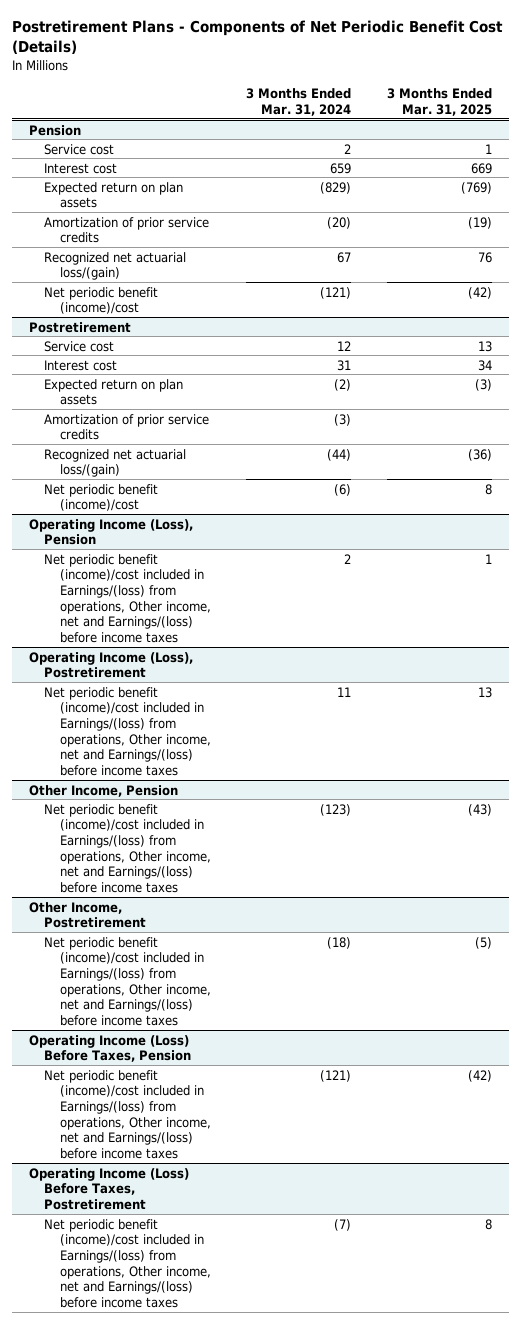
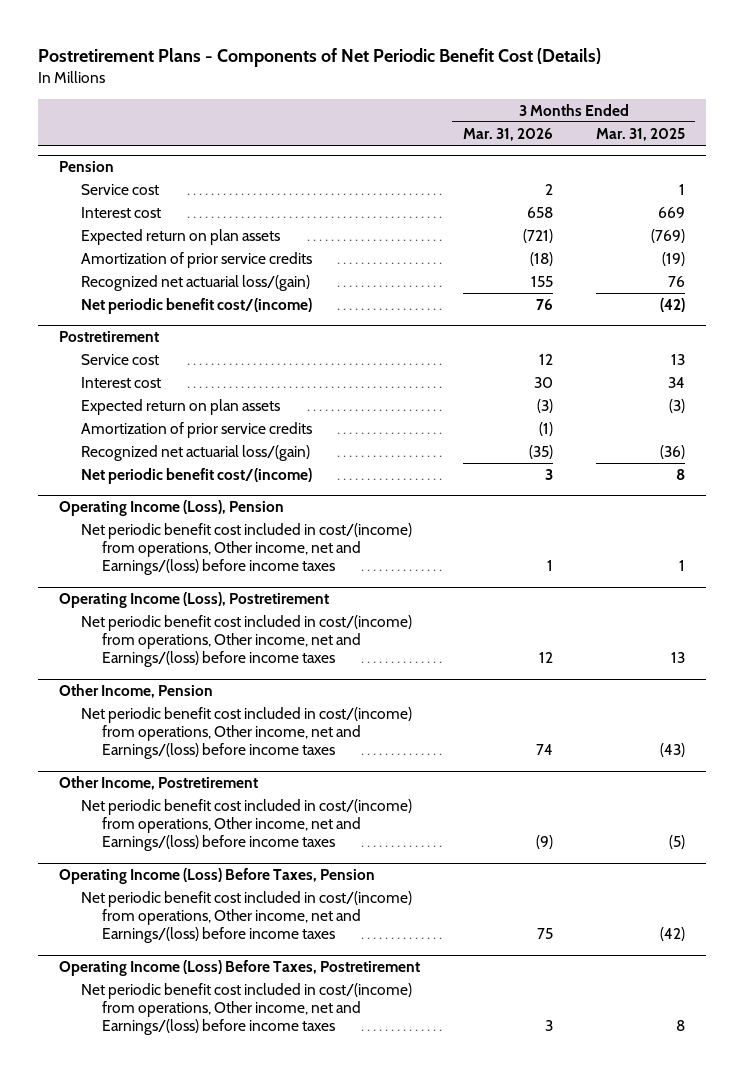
- | 3 Months Ended Mar. 31, 2024 | 3 Months Ended Mar. 31, 2025
+ | 3 Months Ended Mar. 31, 2026 | 3 Months Ended Mar. 31, 2025
@ Pension
- Net periodic benefit (income)/cost | (121) | (42)
+ Net periodic benefit cost/(income) | 76 | (42)
@ Postretirement
- Net periodic benefit (income)/cost | (6) | 8
+ Net periodic benefit cost/(income) | 3 | 8
@ Operating Income (Loss), Pension
- Net periodic benefit (income)/cost included in Earnings/(loss) from operations, Other income, net and Earnings/(loss) before income taxes | 2 | 1
+ Net periodic benefit cost included in cost/(income) from operations, Other income, net and Earnings/(loss) before income taxes | 1 | 1
@ Operating Income (Loss), Postretirement
- Net periodic benefit (income)/cost included in Earnings/(loss) from operations, Other income, net and Earnings/(loss) before income taxes | 11 | 13
+ Net periodic benefit cost included in cost/(income) from operations, Other income, net and Earnings/(loss) before income taxes | 12 | 13
@ Other Income, Pension
- Net periodic benefit (income)/cost included in Earnings/(loss) from operations, Other income, net and Earnings/(loss) before income taxes | (123) | (43)
+ Net periodic benefit cost included in cost/(income) from operations, Other income, net and Earnings/(loss) before income taxes | 74 | (43)
@ Other Income, Postretirement
- Net periodic benefit (income)/cost included in Earnings/(loss) from operations, Other income, net and Earnings/(loss) before income taxes | (18) | (5)
+ Net periodic benefit cost included in cost/(income) from operations, Other income, net and Earnings/(loss) before income taxes | (9) | (5)
@ Operating Income (Loss) Before Taxes, Pension
- Net periodic benefit (income)/cost included in Earnings/(loss) from operations, Other income, net and Earnings/(loss) before income taxes | (121) | (42)
+ Net periodic benefit cost included in cost/(income) from operations, Other income, net and Earnings/(loss) before income taxes | 75 | (42)
@ Operating Income (Loss) Before Taxes, Postretirement
- Net periodic benefit (income)/cost included in Earnings/(loss) from operations, Other income, net and Earnings/(loss) before income taxes | (7) | 8
+ Net periodic benefit cost included in cost/(income) from operations, Other income, net and Earnings/(loss) before income taxes | 3 | 8

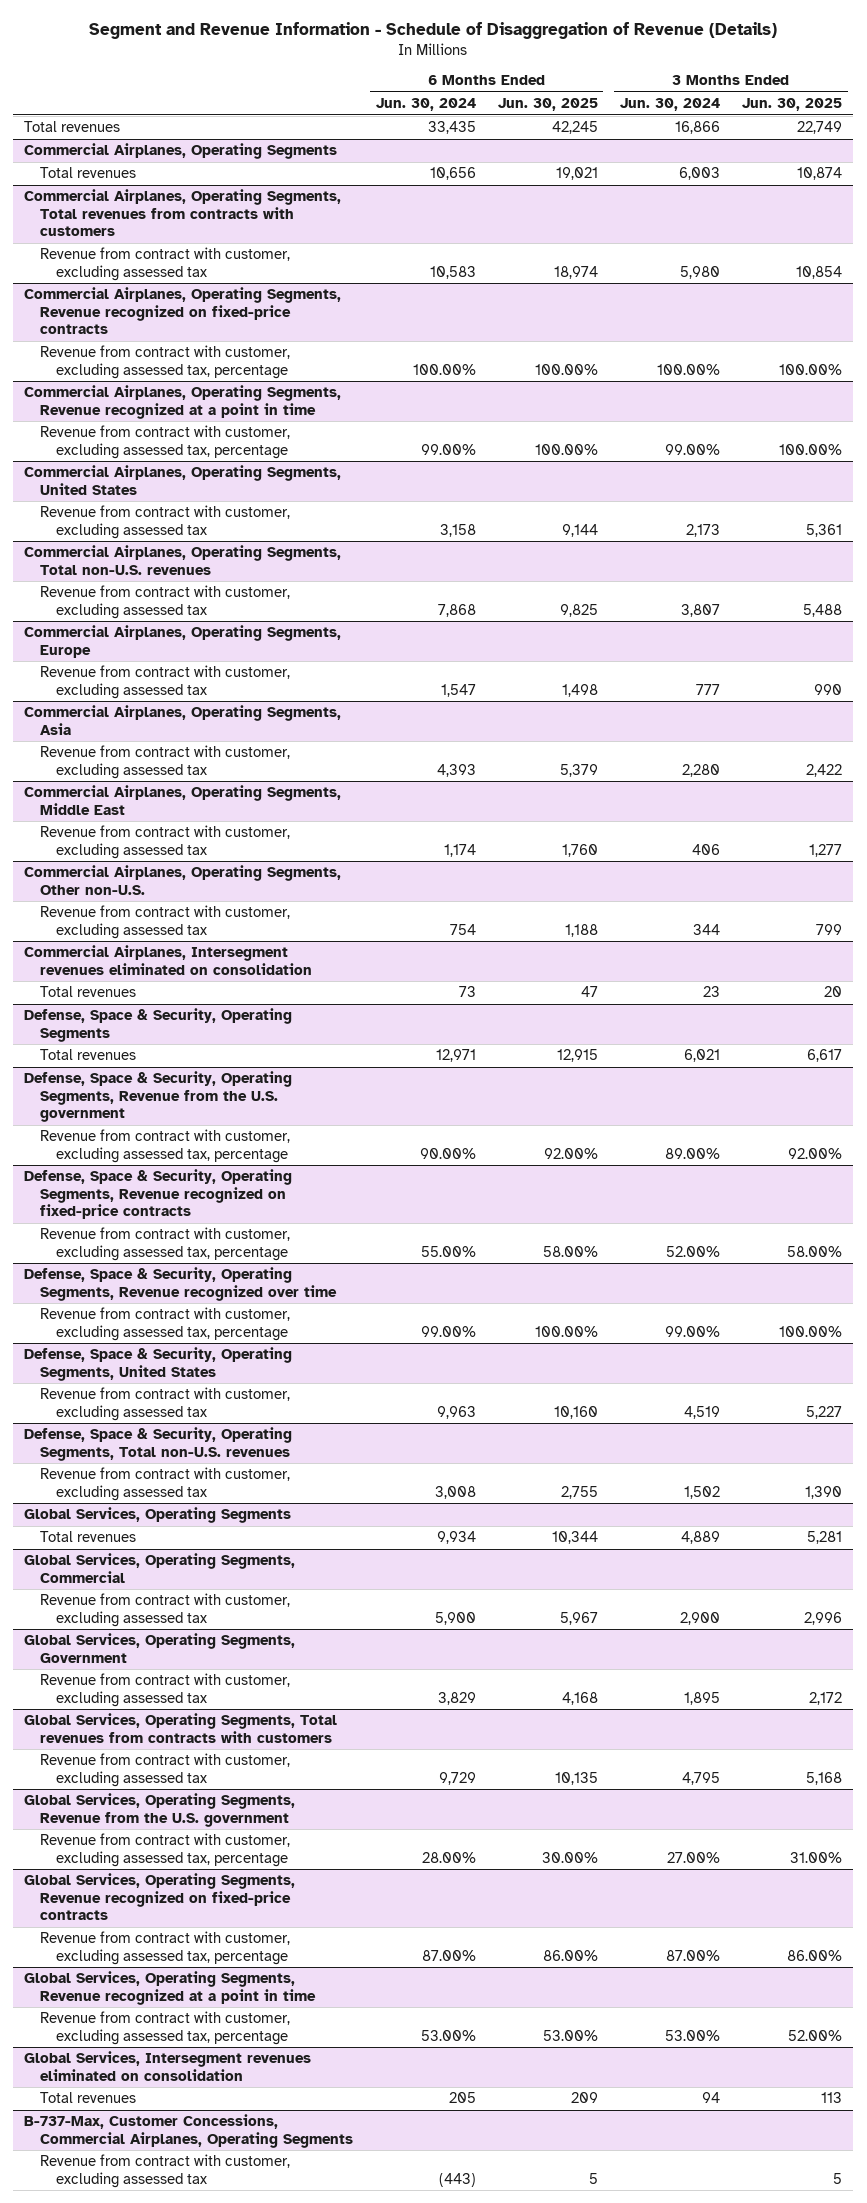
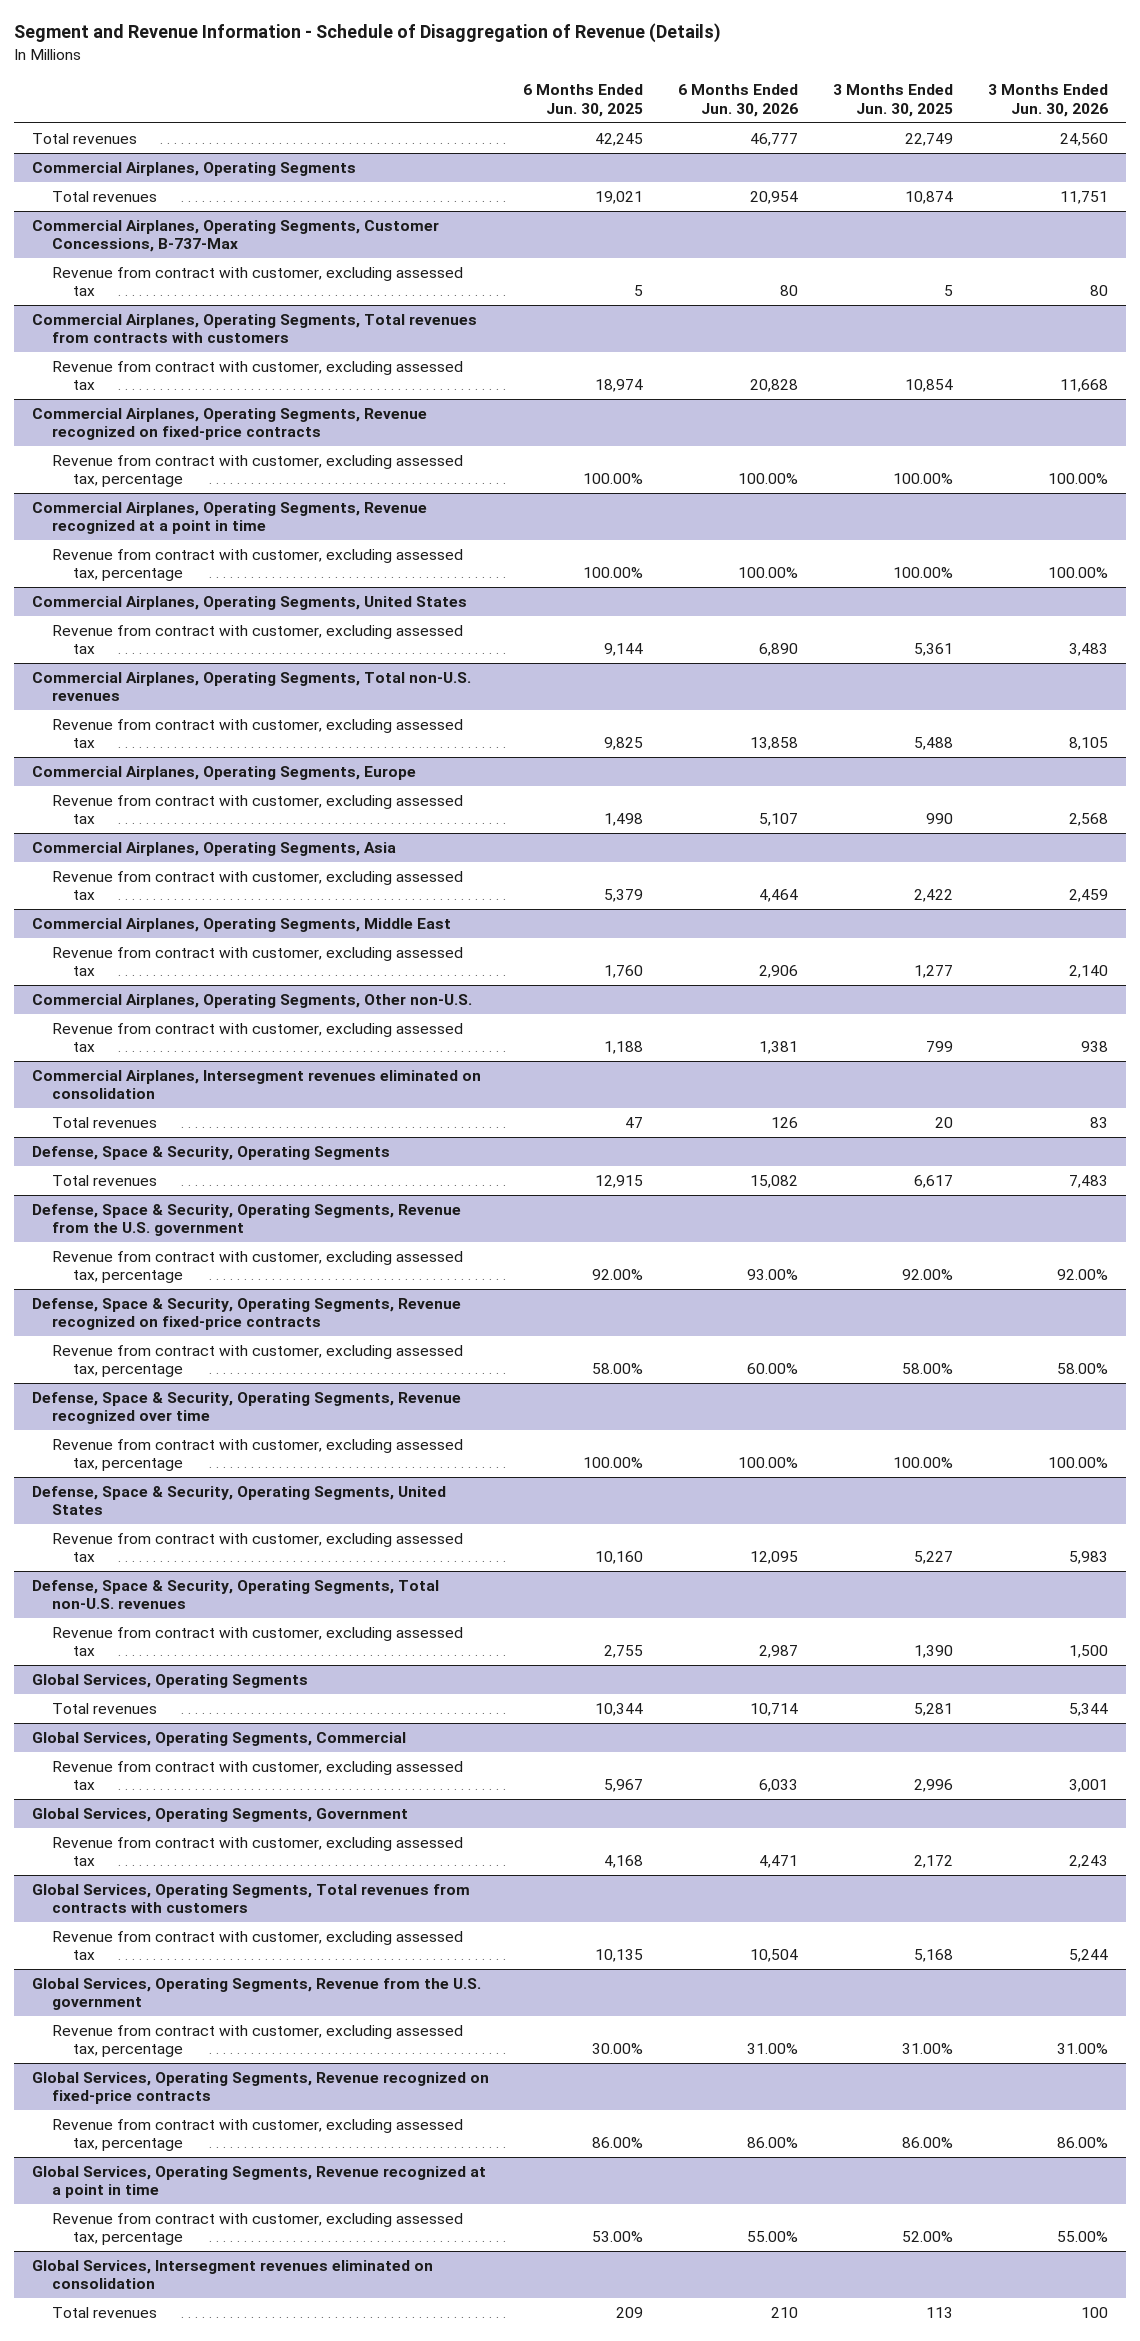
- | 6 Months Ended Jun. 30, 2024 | 6 Months Ended Jun. 30, 2025 | 3 Months Ended Jun. 30, 2024 | 3 Months Ended Jun. 30, 2025
+ | 6 Months Ended Jun. 30, 2025 | 6 Months Ended Jun. 30, 2026 | 3 Months Ended Jun. 30, 2025 | 3 Months Ended Jun. 30, 2026
+ Commercial Airplanes, Operating Segments, Customer Concessions, B-737-Max
+ Revenue from contract with customer, excluding assessed tax | 5 | 80 | 5 | 80
- B-737-Max, Customer Concessions, Commercial Airplanes, Operating Segments
- Revenue from contract with customer, excluding assessed tax | (443) | 5 | | 5

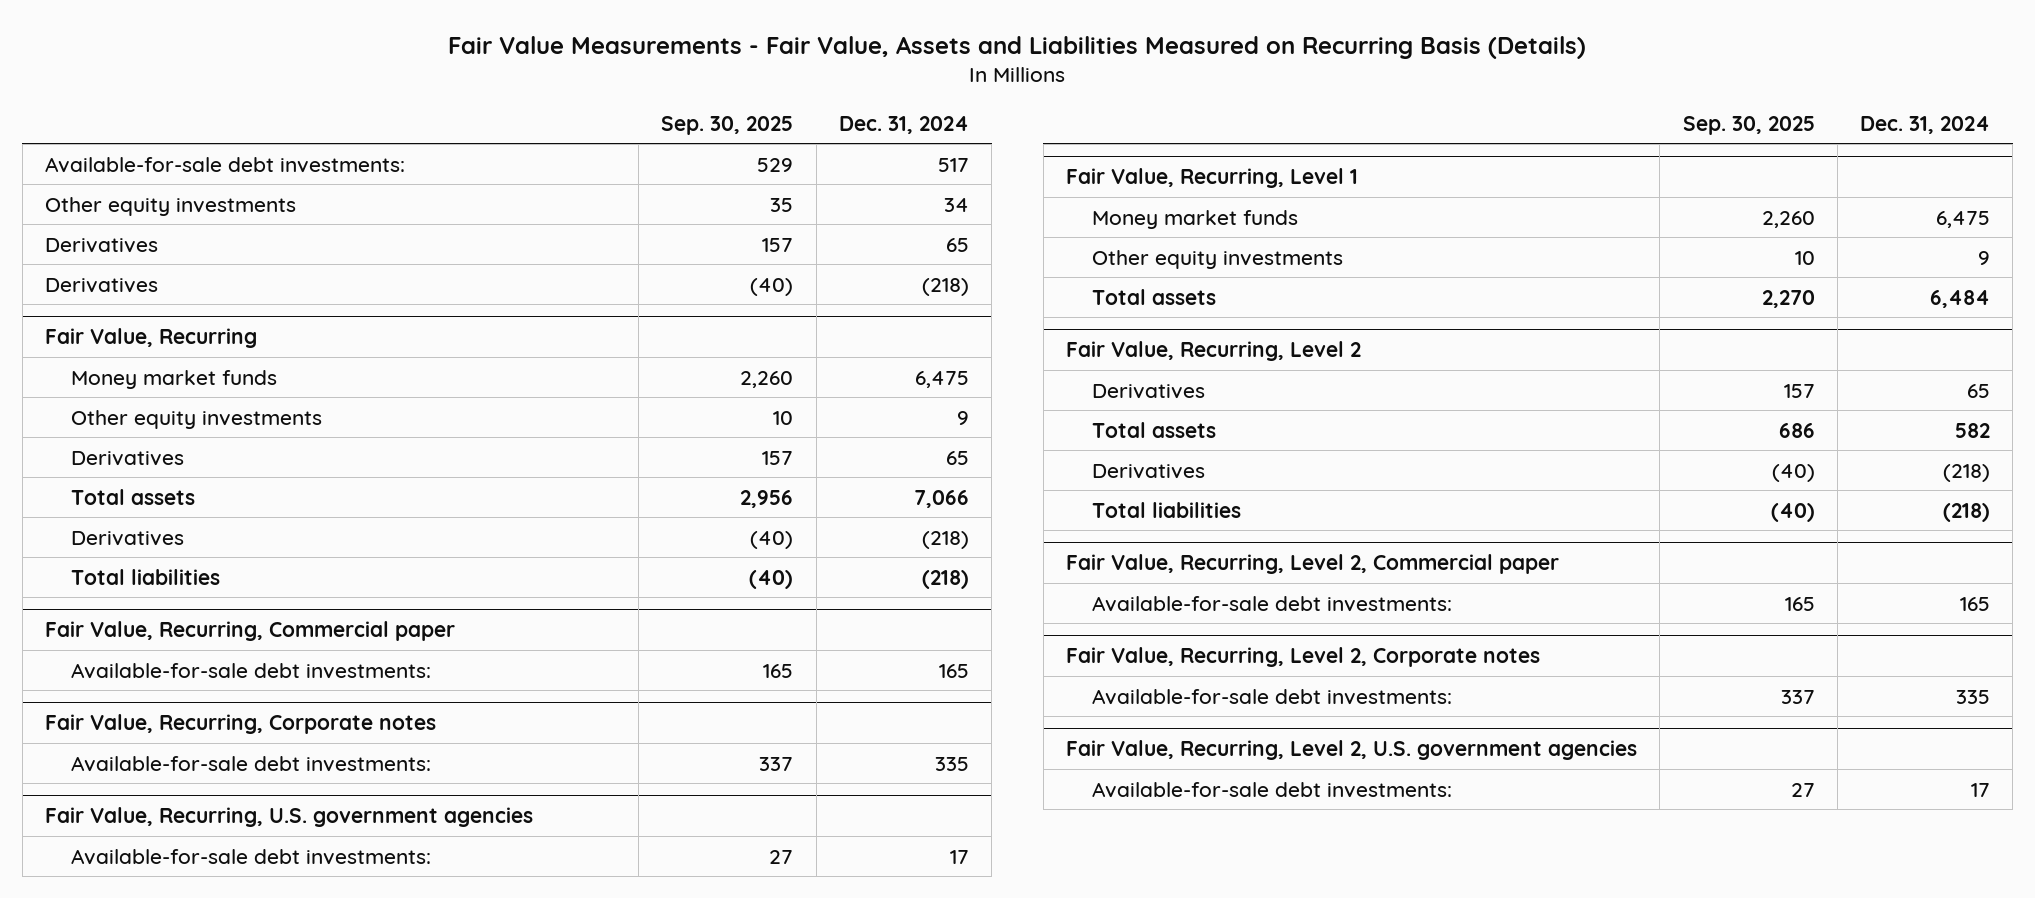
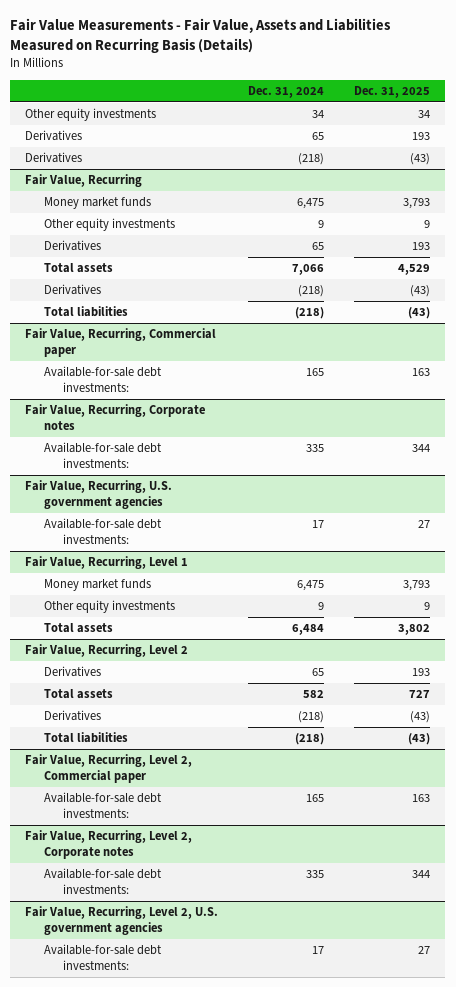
- | Sep. 30, 2025 | Dec. 31, 2024
+ | Dec. 31, 2024 | Dec. 31, 2025
- Available-for-sale debt investments: | 529 | 517

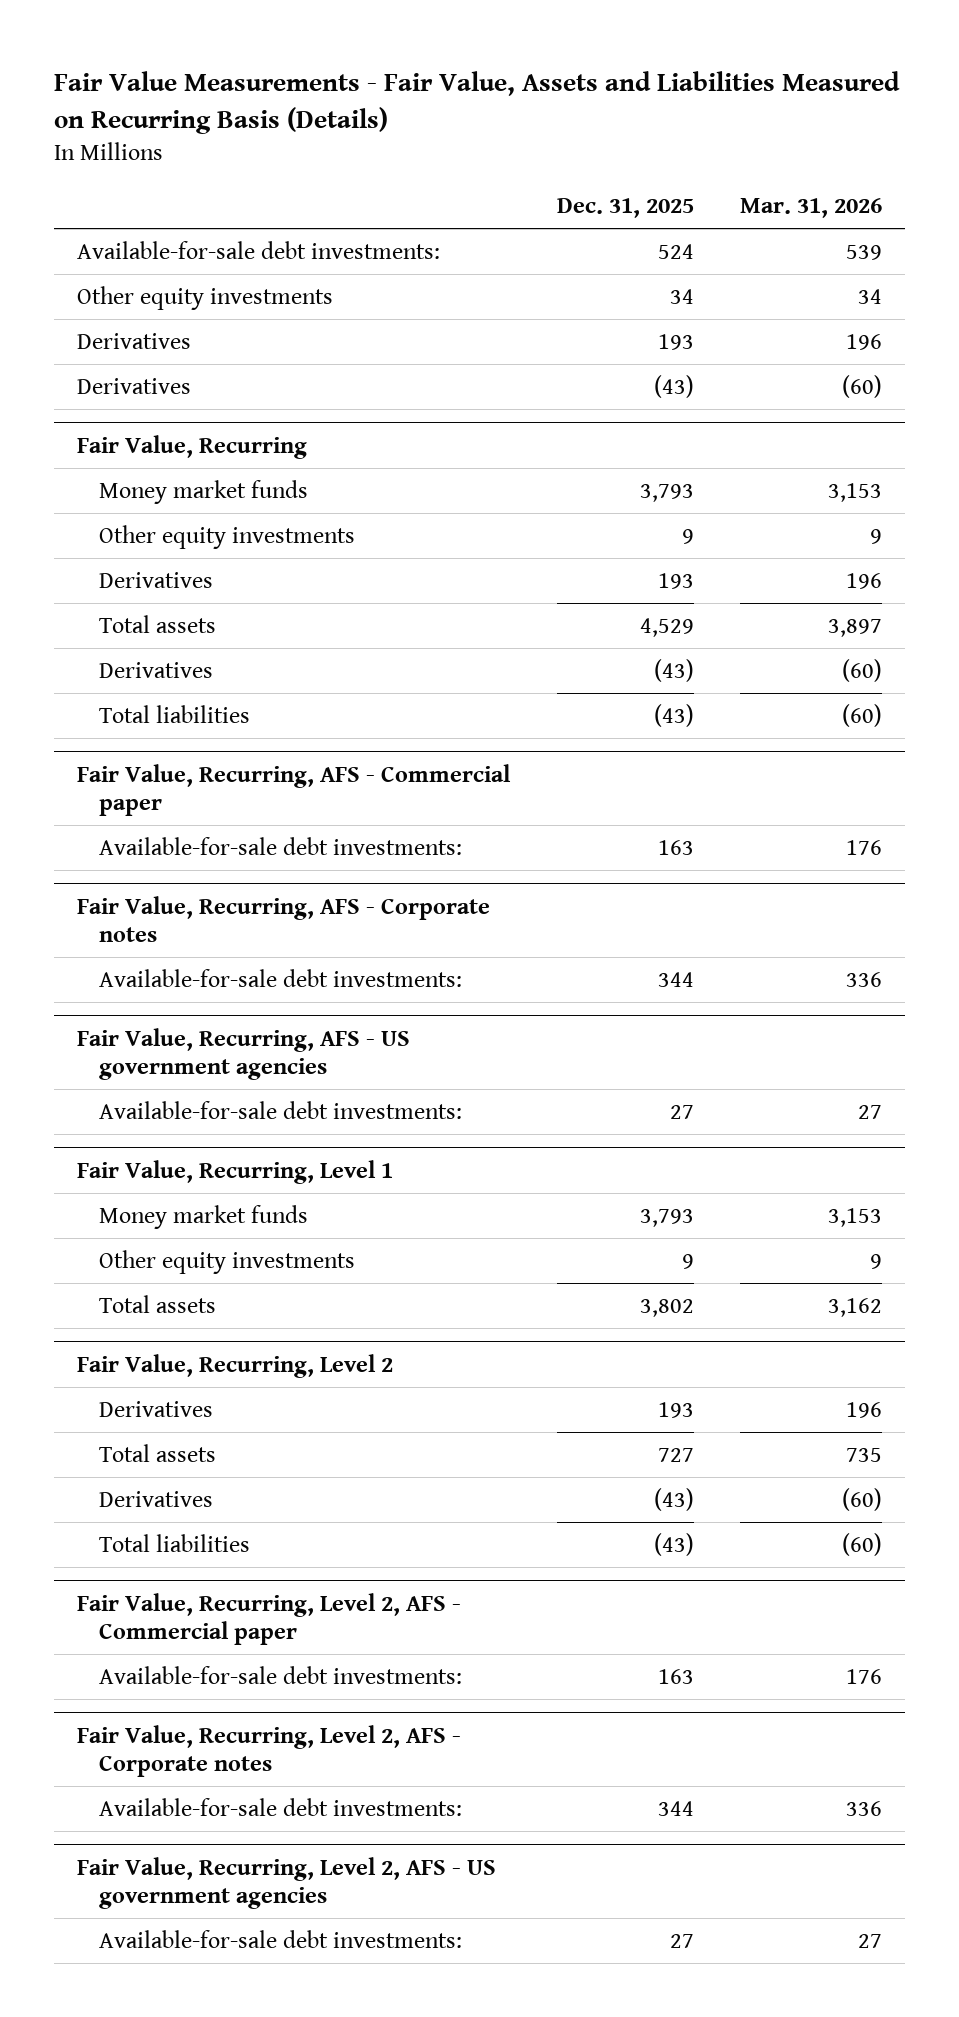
- | Dec. 31, 2024 | Dec. 31, 2025
+ | Dec. 31, 2025 | Mar. 31, 2026
+ Available-for-sale debt investments: | 524 | 539
- Fair Value, Recurring, Commercial paper
+ Fair Value, Recurring, AFS - Commercial paper
- Fair Value, Recurring, Corporate notes
+ Fair Value, Recurring, AFS - Corporate notes
- Fair Value, Recurring, U.S. government agencies
+ Fair Value, Recurring, AFS - US government agencies
- Fair Value, Recurring, Level 2, Commercial paper
+ Fair Value, Recurring, Level 2, AFS - Commercial paper
- Fair Value, Recurring, Level 2, Corporate notes
+ Fair Value, Recurring, Level 2, AFS - Corporate notes
- Fair Value, Recurring, Level 2, U.S. government agencies
+ Fair Value, Recurring, Level 2, AFS - US government agencies

